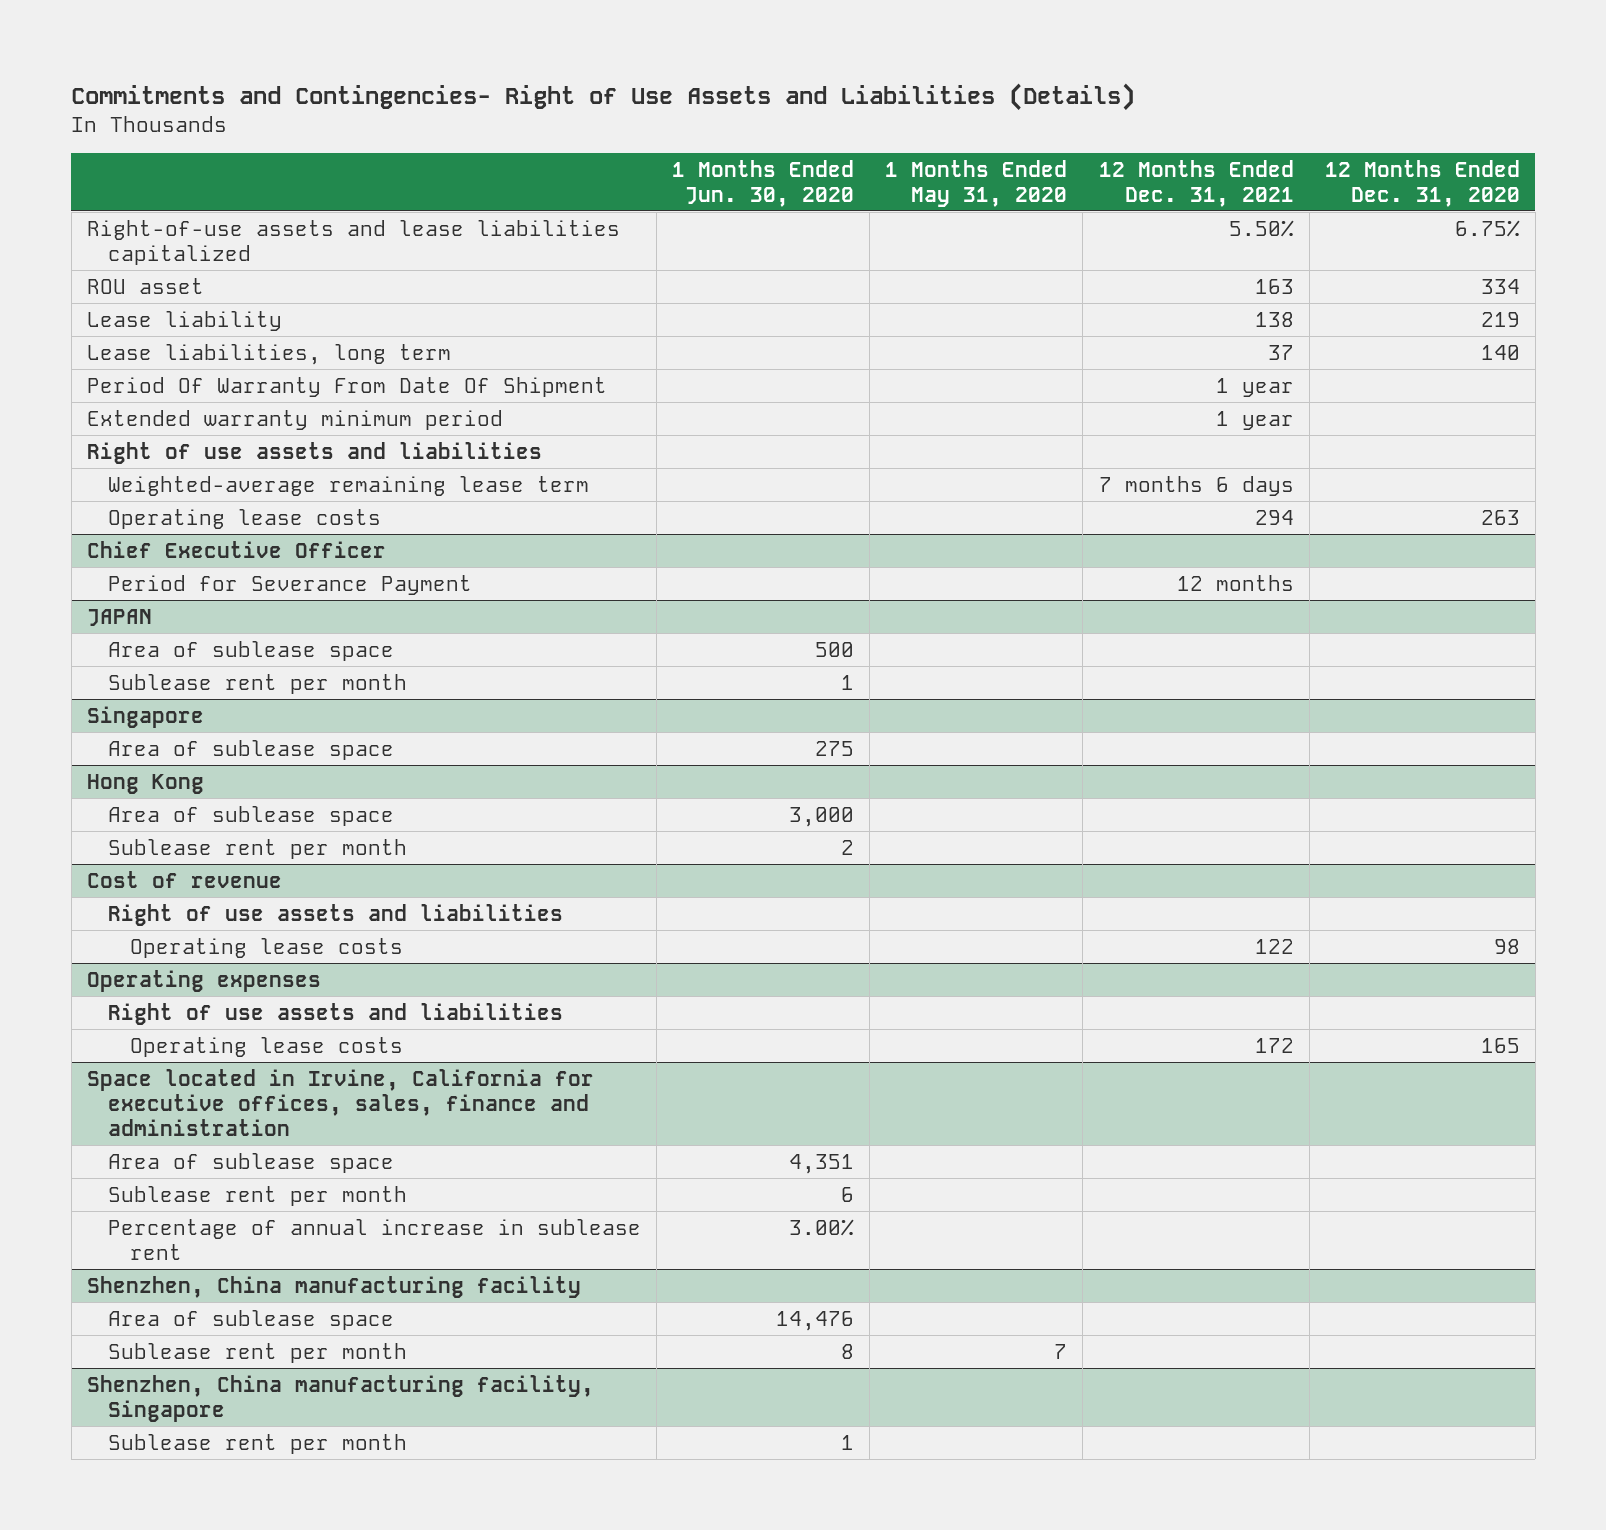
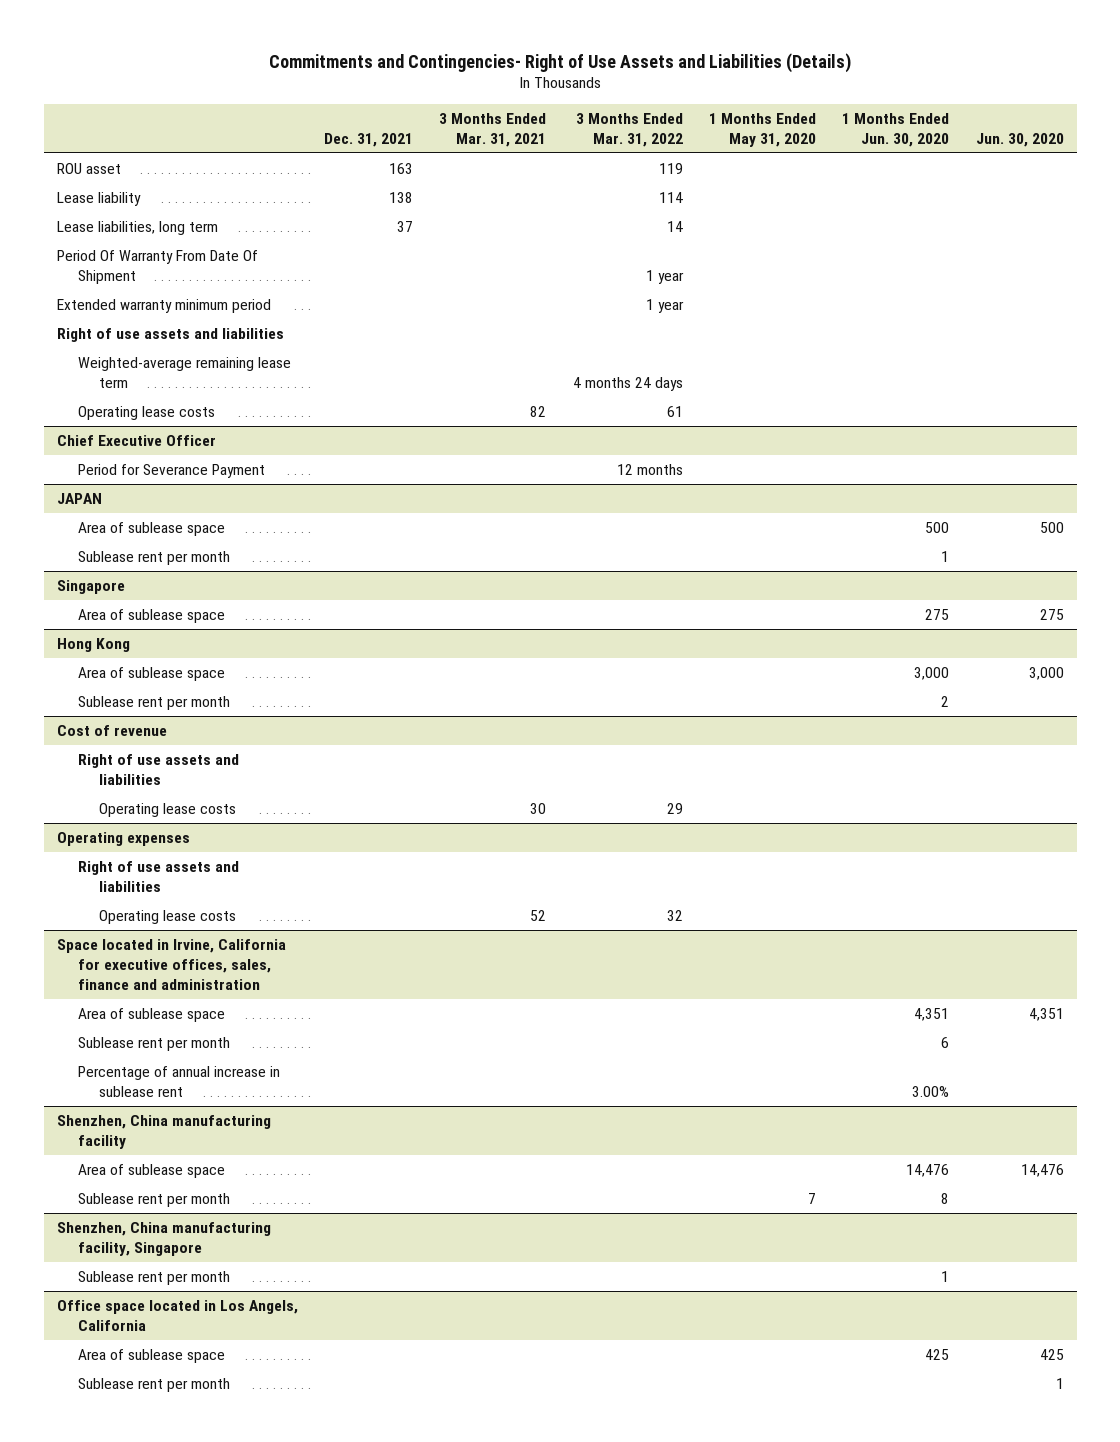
- | 1 Months Ended Jun. 30, 2020 | 1 Months Ended May 31, 2020 | 12 Months Ended Dec. 31, 2021 | 12 Months Ended Dec. 31, 2020
+ | Dec. 31, 2021 | 3 Months Ended Mar. 31, 2021 | 3 Months Ended Mar. 31, 2022 | 1 Months Ended May 31, 2020 | 1 Months Ended Jun. 30, 2020 | Jun. 30, 2020
- Right-of-use assets and lease liabilities capitalized | | | 5.50% | 6.75%
+ Office space located in Los Angels, California
+ Area of sublease space | | | | | 425 | 425
+ Sublease rent per month | | | | | | 1

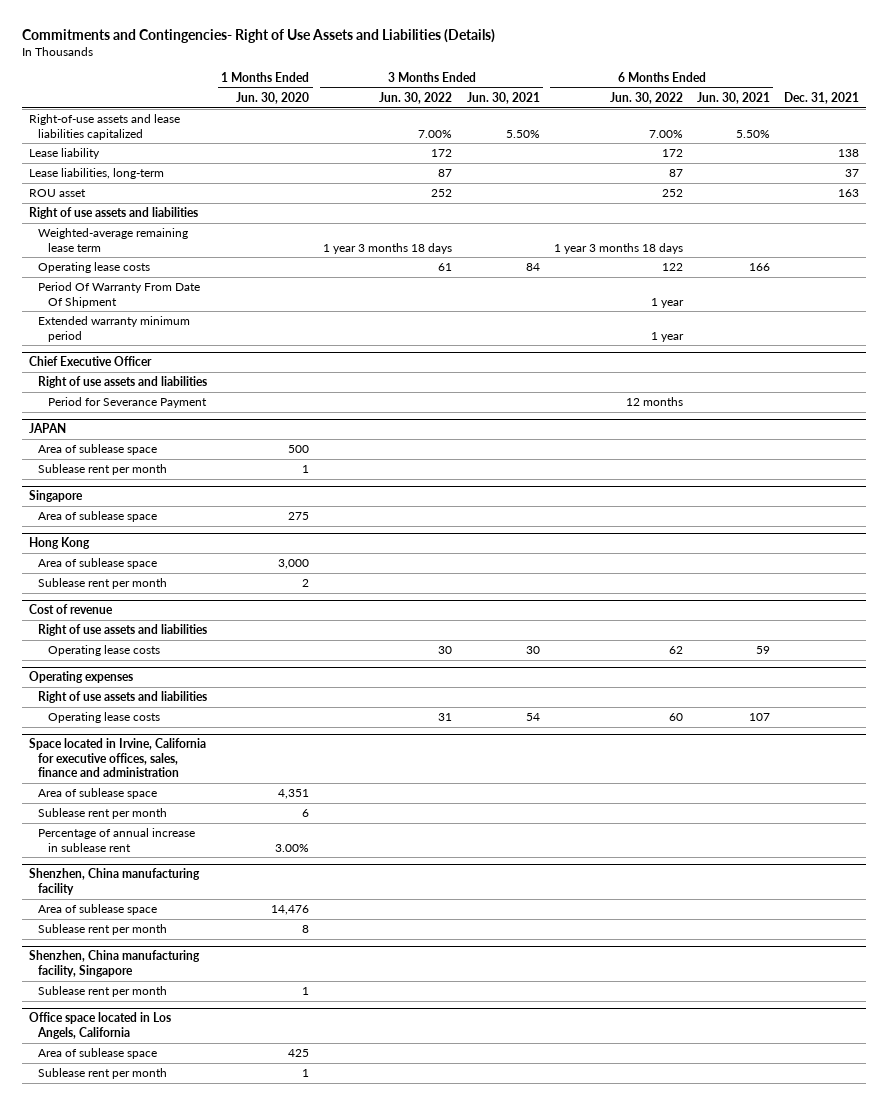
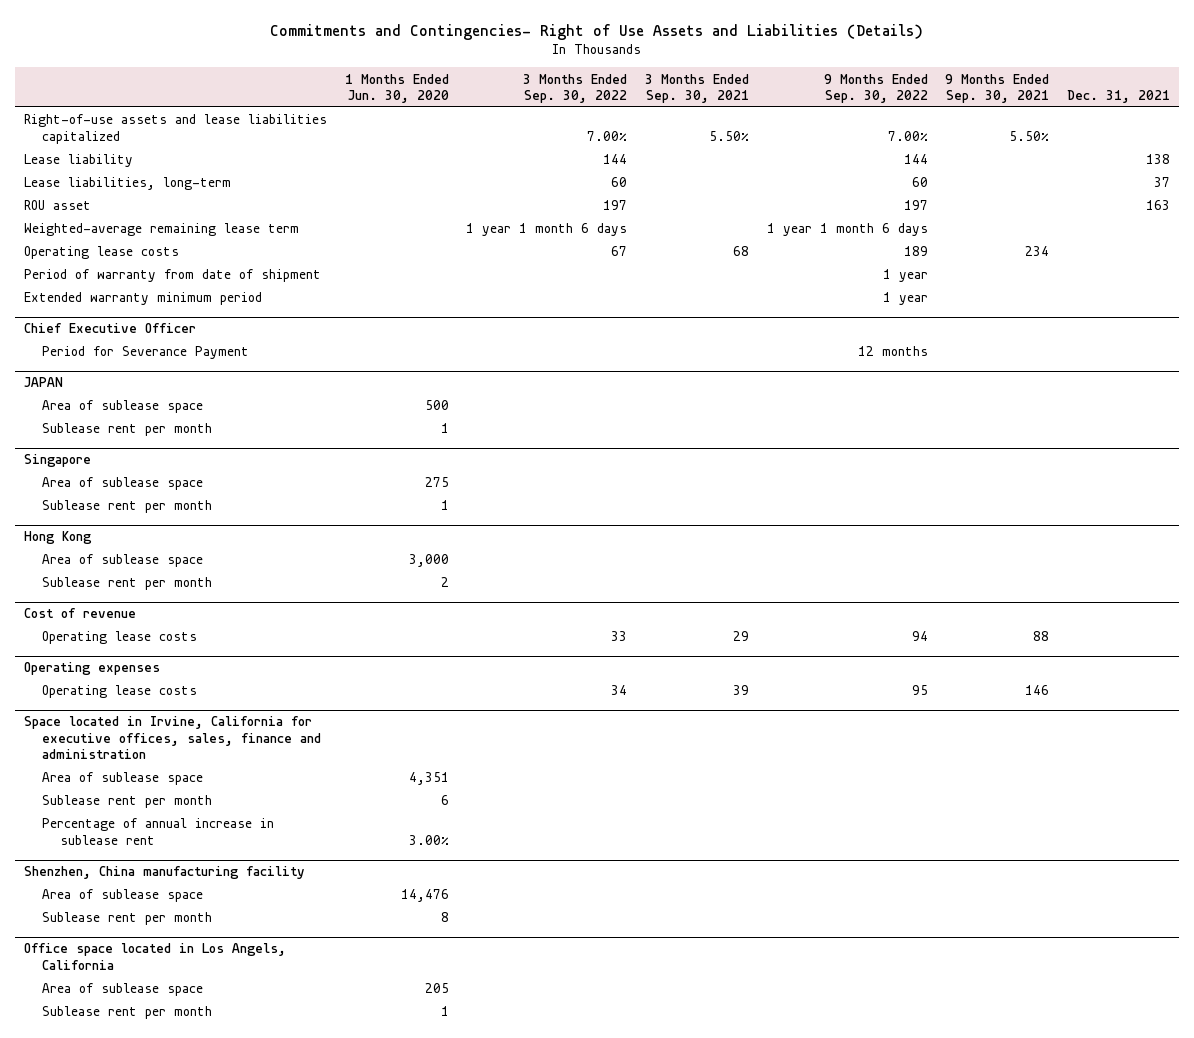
- | 1 Months Ended Jun. 30, 2020 | 3 Months Ended Jun. 30, 2022 | 3 Months Ended Jun. 30, 2021 | 6 Months Ended Jun. 30, 2022 | 6 Months Ended Jun. 30, 2021 | Dec. 31, 2021
+ | 1 Months Ended Jun. 30, 2020 | 3 Months Ended Sep. 30, 2022 | 3 Months Ended Sep. 30, 2021 | 9 Months Ended Sep. 30, 2022 | 9 Months Ended Sep. 30, 2021 | Dec. 31, 2021
- Right of use assets and liabilities
- Period Of Warranty From Date Of Shipment | | | | 1 year | |
+ Period of warranty from date of shipment | | | | 1 year | |
@ Chief Executive Officer
- Right of use assets and liabilities
@ Singapore
+ Sublease rent per month | 1 | | | | |
@ Cost of revenue
- Right of use assets and liabilities
@ Operating expenses
- Right of use assets and liabilities
- Shenzhen, China manufacturing facility, Singapore
- Sublease rent per month | 1 | | | | |
@ Office space located in Los Angels, California
- Area of sublease space | 425 | | | | |
+ Area of sublease space | 205 | | | | |

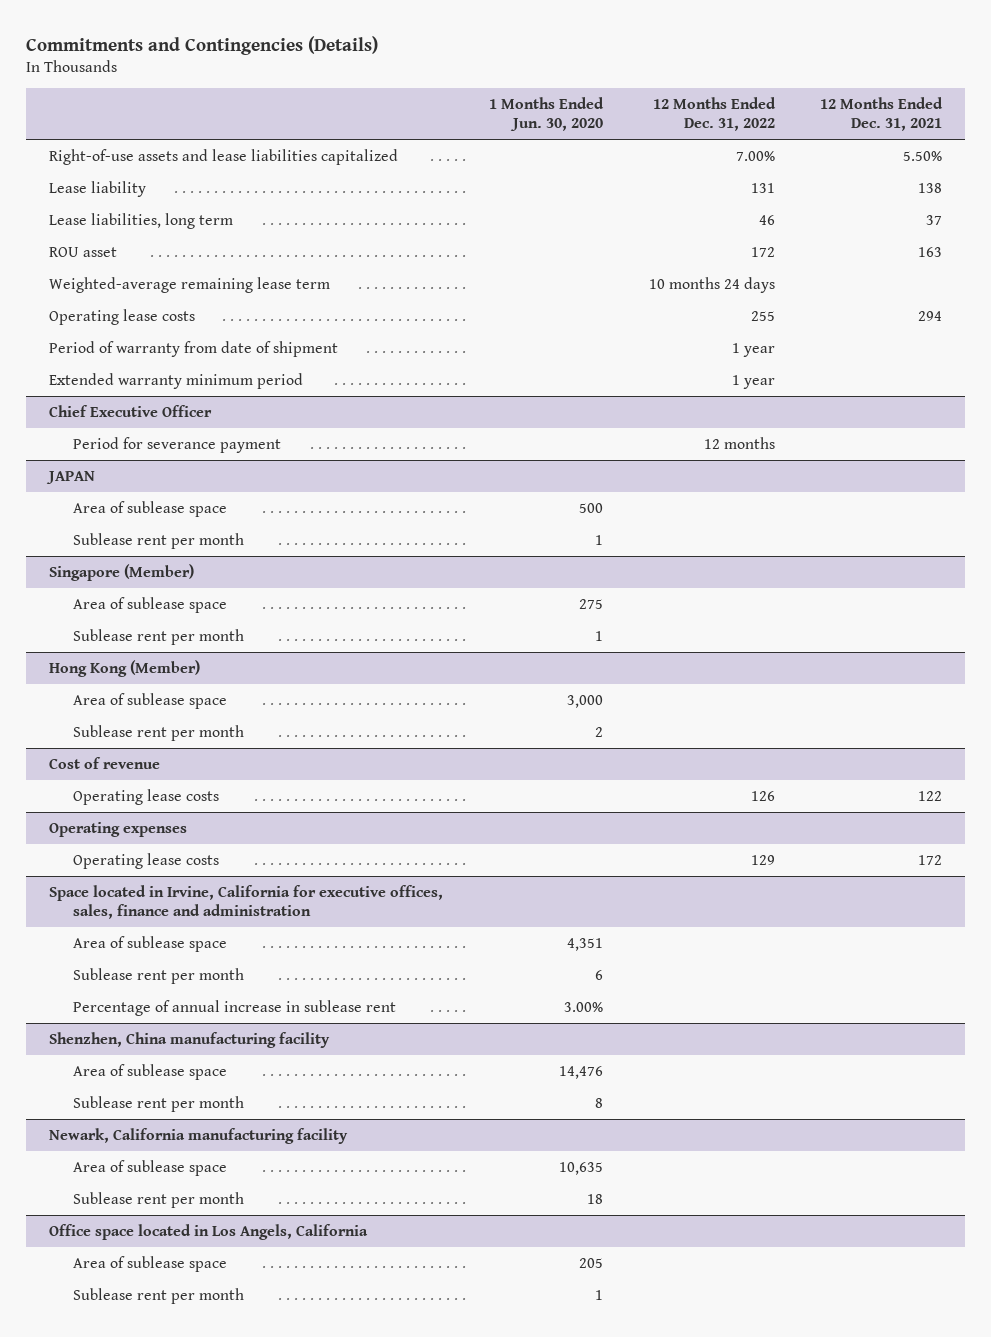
- Commitments and Contingencies- Right of Use Assets and Liabilities (Details)
+ Commitments and Contingencies (Details)
- | 1 Months Ended Jun. 30, 2020 | 3 Months Ended Sep. 30, 2022 | 3 Months Ended Sep. 30, 2021 | 9 Months Ended Sep. 30, 2022 | 9 Months Ended Sep. 30, 2021 | Dec. 31, 2021
+ | 1 Months Ended Jun. 30, 2020 | 12 Months Ended Dec. 31, 2022 | 12 Months Ended Dec. 31, 2021
- Lease liabilities, long-term | | 60 | | 60 | | 37
+ Lease liabilities, long term | | 46 | 37
@ Chief Executive Officer
- Period for Severance Payment | | | | 12 months | |
+ Period for severance payment | | 12 months |
- Singapore
+ Singapore (Member)
- Hong Kong
+ Hong Kong (Member)
+ Newark, California manufacturing facility
+ Area of sublease space | 10,635 | |
+ Sublease rent per month | 18 | |

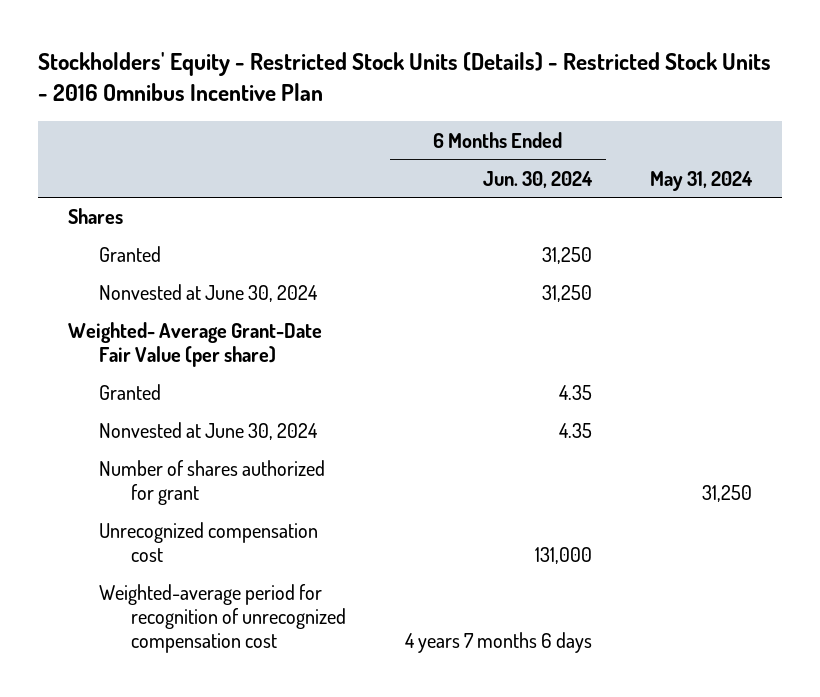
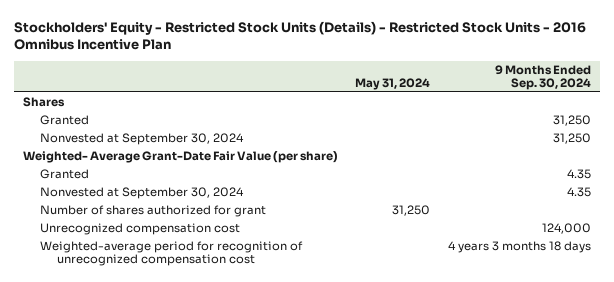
- | 6 Months Ended Jun. 30, 2024 | May 31, 2024
+ | May 31, 2024 | 9 Months Ended Sep. 30, 2024
- Nonvested at June 30, 2024 | 31,250 |
+ Nonvested at September 30, 2024 | | 31,250
- Nonvested at June 30, 2024 | 4.35 |
+ Nonvested at September 30, 2024 | | 4.35

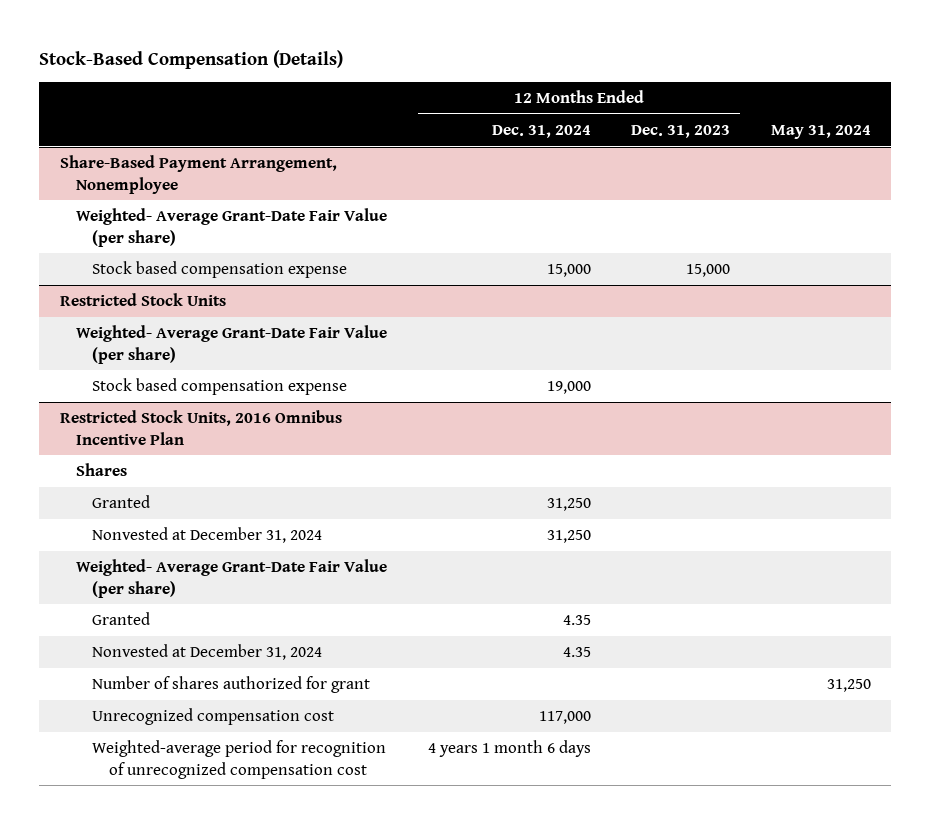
- Stockholders' Equity - Restricted Stock Units (Details) - Restricted Stock Units - 2016 Omnibus Incentive Plan
+ Stock-Based Compensation (Details)
- | May 31, 2024 | 9 Months Ended Sep. 30, 2024
+ | 12 Months Ended Dec. 31, 2024 | 12 Months Ended Dec. 31, 2023 | May 31, 2024
+ Share-Based Payment Arrangement, Nonemployee
+ Weighted- Average Grant-Date Fair Value (per share)
+ Stock based compensation expense | 15,000 | 15,000 |
+ Restricted Stock Units
+ Weighted- Average Grant-Date Fair Value (per share)
+ Stock based compensation expense | 19,000 | |
+ Restricted Stock Units, 2016 Omnibus Incentive Plan
- Nonvested at September 30, 2024 | | 31,250
+ Nonvested at December 31, 2024 | 31,250 | |
- Nonvested at September 30, 2024 | | 4.35
+ Nonvested at December 31, 2024 | 4.35 | |

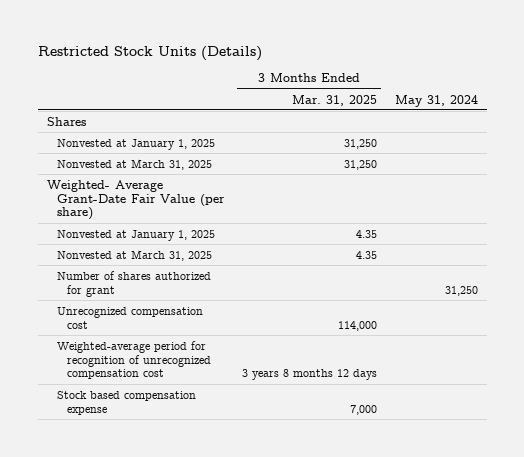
- Stock-Based Compensation (Details)
+ Restricted Stock Units (Details)
- | 12 Months Ended Dec. 31, 2024 | 12 Months Ended Dec. 31, 2023 | May 31, 2024
+ | 3 Months Ended Mar. 31, 2025 | May 31, 2024
- Share-Based Payment Arrangement, Nonemployee
- Weighted- Average Grant-Date Fair Value (per share)
- Stock based compensation expense | 15,000 | 15,000 |
- Restricted Stock Units
- Weighted- Average Grant-Date Fair Value (per share)
- Stock based compensation expense | 19,000 | |
- Restricted Stock Units, 2016 Omnibus Incentive Plan
- Granted | 31,250 | |
- Nonvested at December 31, 2024 | 31,250 | |
+ Nonvested at January 1, 2025 | 31,250 |
+ Nonvested at March 31, 2025 | 31,250 |
- Granted | 4.35 | |
- Nonvested at December 31, 2024 | 4.35 | |
+ Nonvested at January 1, 2025 | 4.35 |
+ Nonvested at March 31, 2025 | 4.35 |
+ Stock based compensation expense | 7,000 |

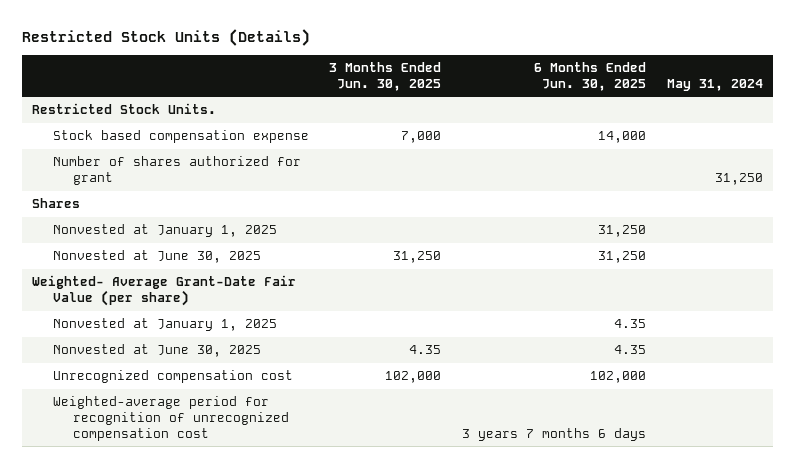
- | 3 Months Ended Mar. 31, 2025 | May 31, 2024
+ | 3 Months Ended Jun. 30, 2025 | 6 Months Ended Jun. 30, 2025 | May 31, 2024
+ Restricted Stock Units.
moved up: Stock based compensation expense | 7,000 | 14,000 |
moved up: Number of shares authorized for grant | | | 31,250
- Nonvested at March 31, 2025 | 31,250 |
+ Nonvested at June 30, 2025 | 31,250 | 31,250 |
- Nonvested at March 31, 2025 | 4.35 |
+ Nonvested at June 30, 2025 | 4.35 | 4.35 |

